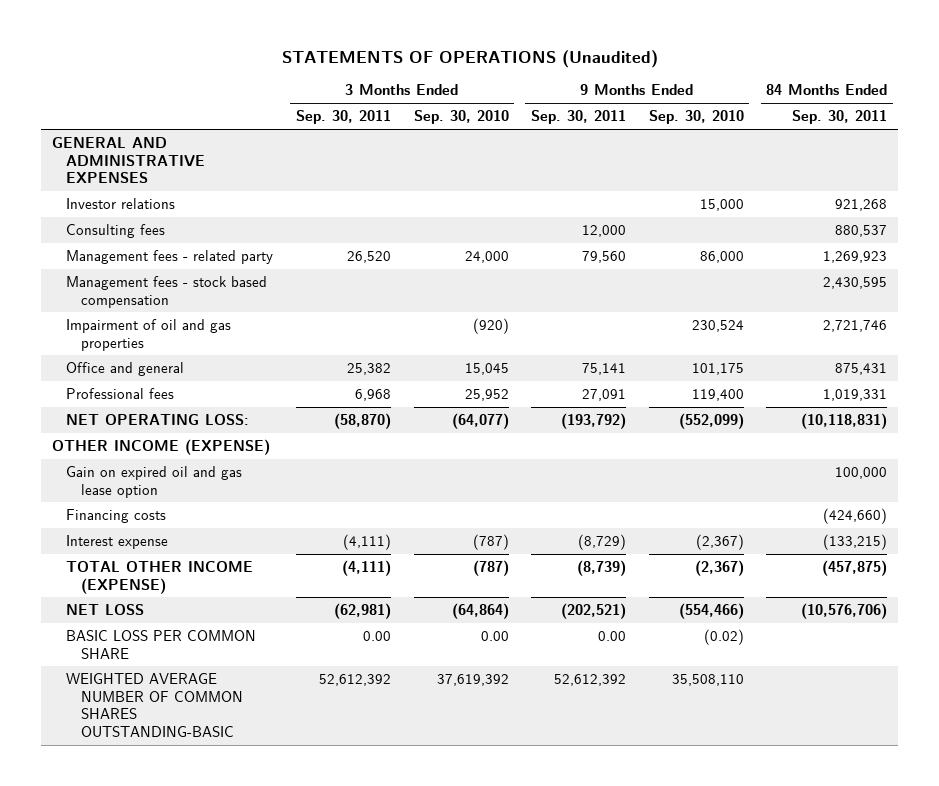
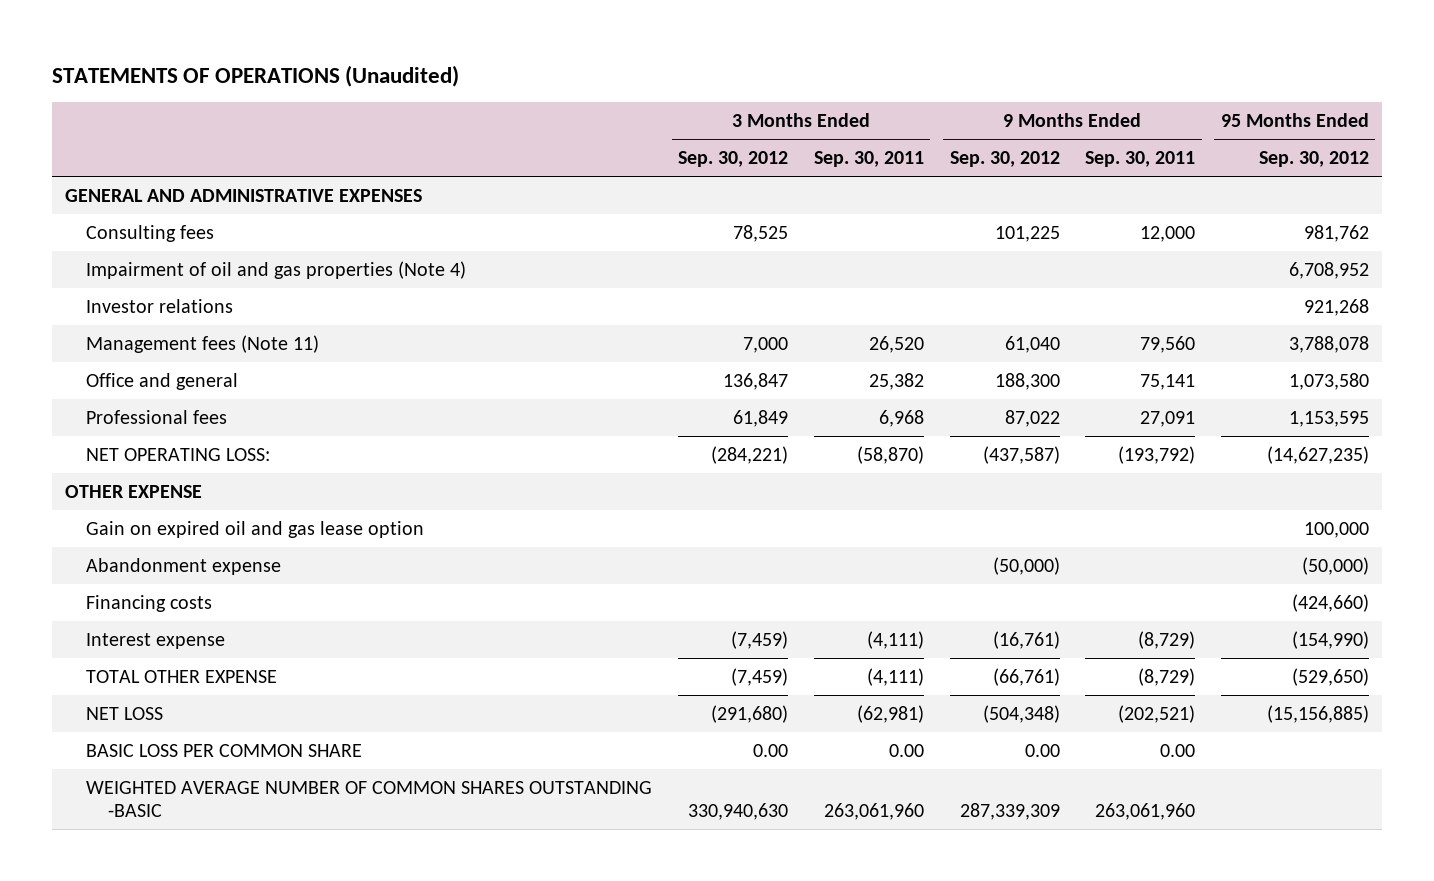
- | 3 Months Ended Sep. 30, 2011 | 3 Months Ended Sep. 30, 2010 | 9 Months Ended Sep. 30, 2011 | 9 Months Ended Sep. 30, 2010 | 84 Months Ended Sep. 30, 2011
+ | 3 Months Ended Sep. 30, 2012 | 3 Months Ended Sep. 30, 2011 | 9 Months Ended Sep. 30, 2012 | 9 Months Ended Sep. 30, 2011 | 95 Months Ended Sep. 30, 2012
- Management fees - related party | 26,520 | 24,000 | 79,560 | 86,000 | 1,269,923
- Management fees - stock based compensation | | | | | 2,430,595
- Impairment of oil and gas properties | | (920) | | 230,524 | 2,721,746
+ Impairment of oil and gas properties (Note 4) | | | | | 6,708,952
moved down: Investor relations | | | | | 921,268
+ Management fees (Note 11) | 7,000 | 26,520 | 61,040 | 79,560 | 3,788,078
- OTHER INCOME (EXPENSE)
+ OTHER EXPENSE
+ Abandonment expense | | | (50,000) | | (50,000)
- TOTAL OTHER INCOME (EXPENSE) | (4,111) | (787) | (8,739) | (2,367) | (457,875)
+ TOTAL OTHER EXPENSE | (7,459) | (4,111) | (66,761) | (8,729) | (529,650)
- WEIGHTED AVERAGE NUMBER OF COMMON SHARES OUTSTANDING-BASIC | 52,612,392 | 37,619,392 | 52,612,392 | 35,508,110 |
+ WEIGHTED AVERAGE NUMBER OF COMMON SHARES OUTSTANDING -BASIC | 330,940,630 | 263,061,960 | 287,339,309 | 263,061,960 |

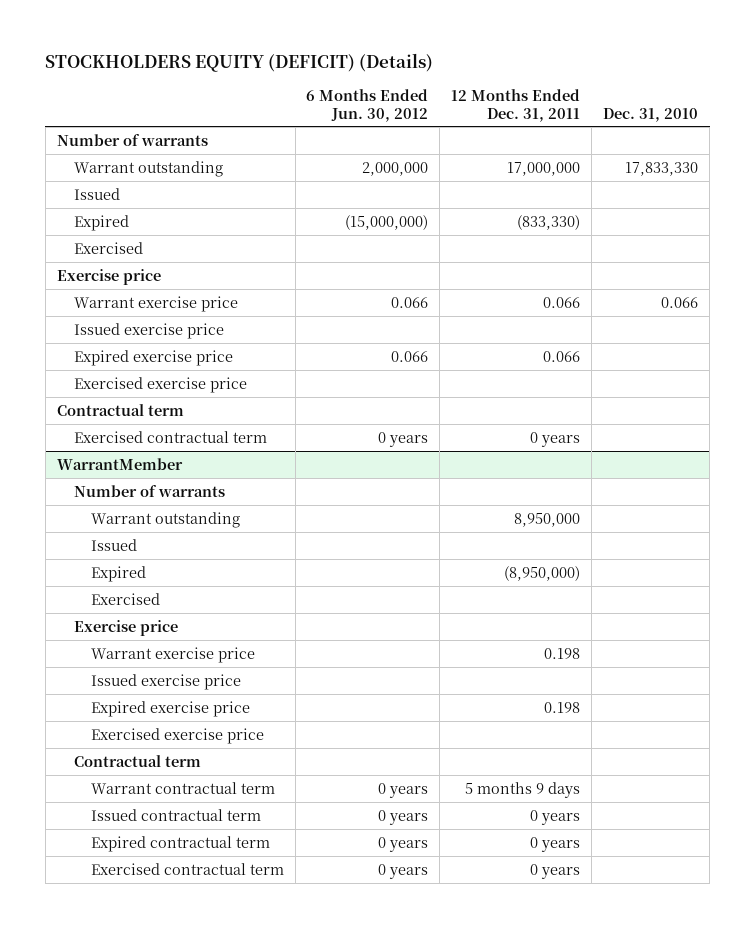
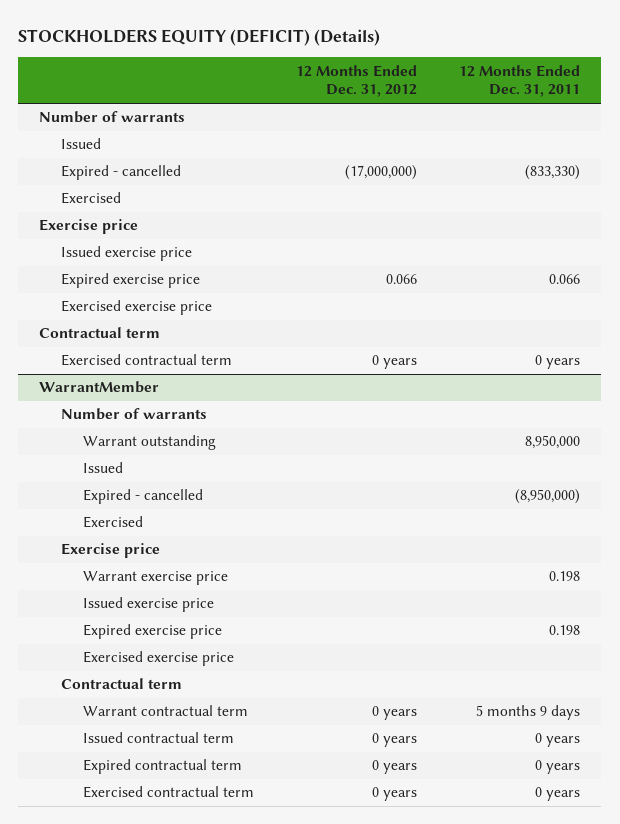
- | 6 Months Ended Jun. 30, 2012 | 12 Months Ended Dec. 31, 2011 | Dec. 31, 2010
+ | 12 Months Ended Dec. 31, 2012 | 12 Months Ended Dec. 31, 2011
- Warrant outstanding | 2,000,000 | 17,000,000 | 17,833,330
- Expired | (15,000,000) | (833,330) |
+ Expired - cancelled | (17,000,000) | (833,330)
- Warrant exercise price | 0.066 | 0.066 | 0.066
@ WarrantMember
- Expired | | (8,950,000) |
+ Expired - cancelled | | (8,950,000)

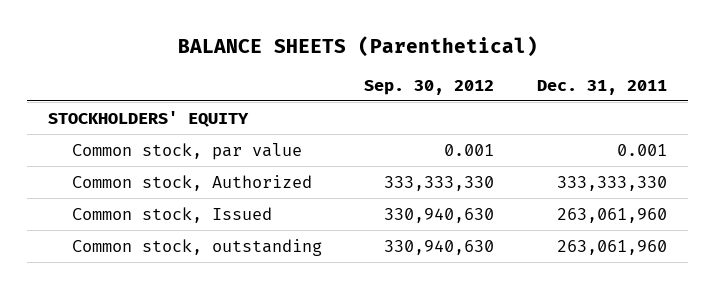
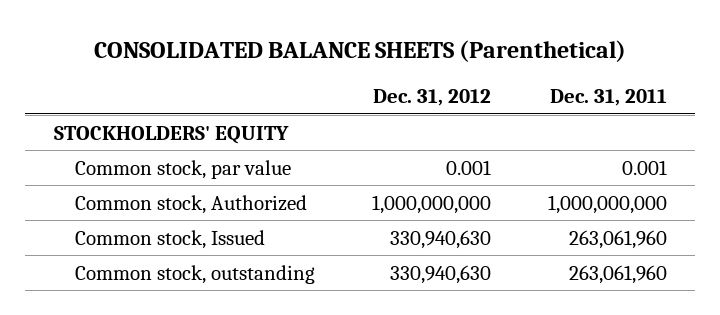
- BALANCE SHEETS (Parenthetical)
+ CONSOLIDATED BALANCE SHEETS (Parenthetical)
- | Sep. 30, 2012 | Dec. 31, 2011
+ | Dec. 31, 2012 | Dec. 31, 2011
- Common stock, Authorized | 333,333,330 | 333,333,330
+ Common stock, Authorized | 1,000,000,000 | 1,000,000,000

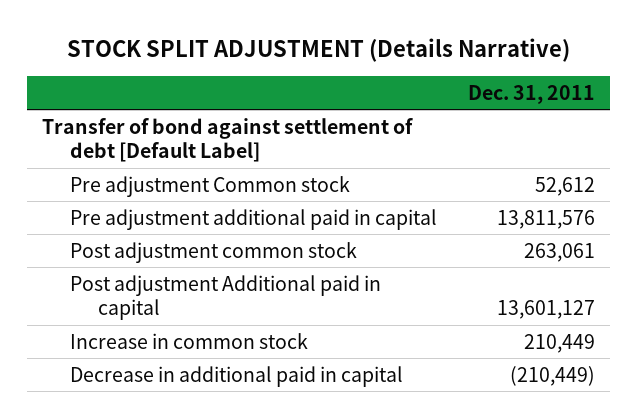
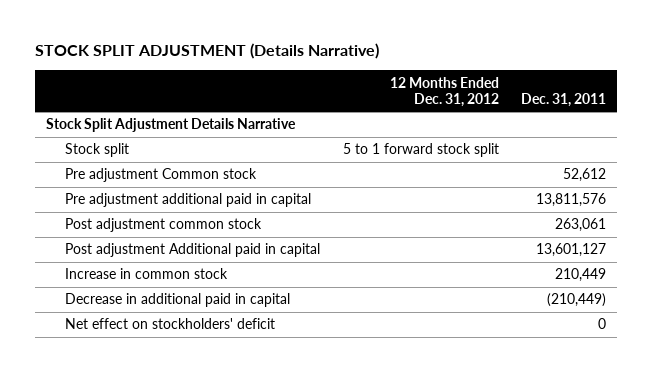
- | Dec. 31, 2011
+ | 12 Months Ended Dec. 31, 2012 | Dec. 31, 2011
- Transfer of bond against settlement of debt [Default Label]
+ Stock Split Adjustment Details Narrative
+ Stock split | 5 to 1 forward stock split |
+ Net effect on stockholders' deficit | | 0

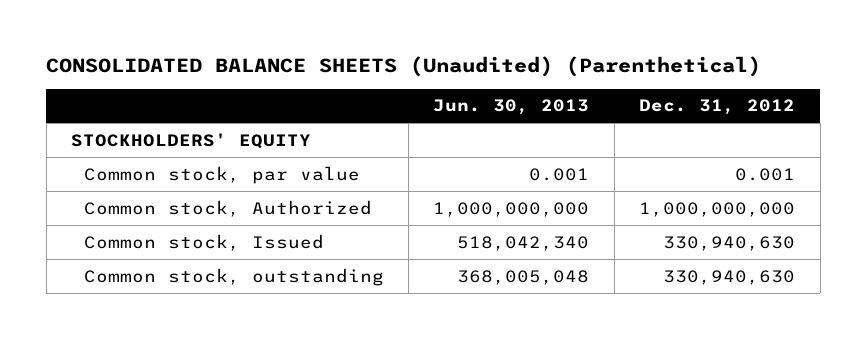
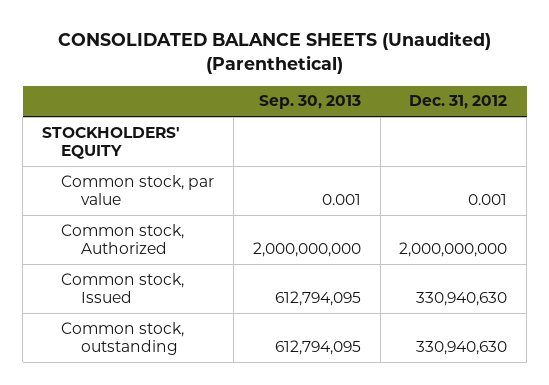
- | Jun. 30, 2013 | Dec. 31, 2012
+ | Sep. 30, 2013 | Dec. 31, 2012
- Common stock, Authorized | 1,000,000,000 | 1,000,000,000
+ Common stock, Authorized | 2,000,000,000 | 2,000,000,000

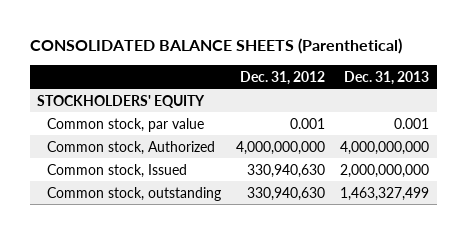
- CONSOLIDATED BALANCE SHEETS (Unaudited) (Parenthetical)
+ CONSOLIDATED BALANCE SHEETS (Parenthetical)
- | Sep. 30, 2013 | Dec. 31, 2012
+ | Dec. 31, 2012 | Dec. 31, 2013
- Common stock, Authorized | 2,000,000,000 | 2,000,000,000
+ Common stock, Authorized | 4,000,000,000 | 4,000,000,000

